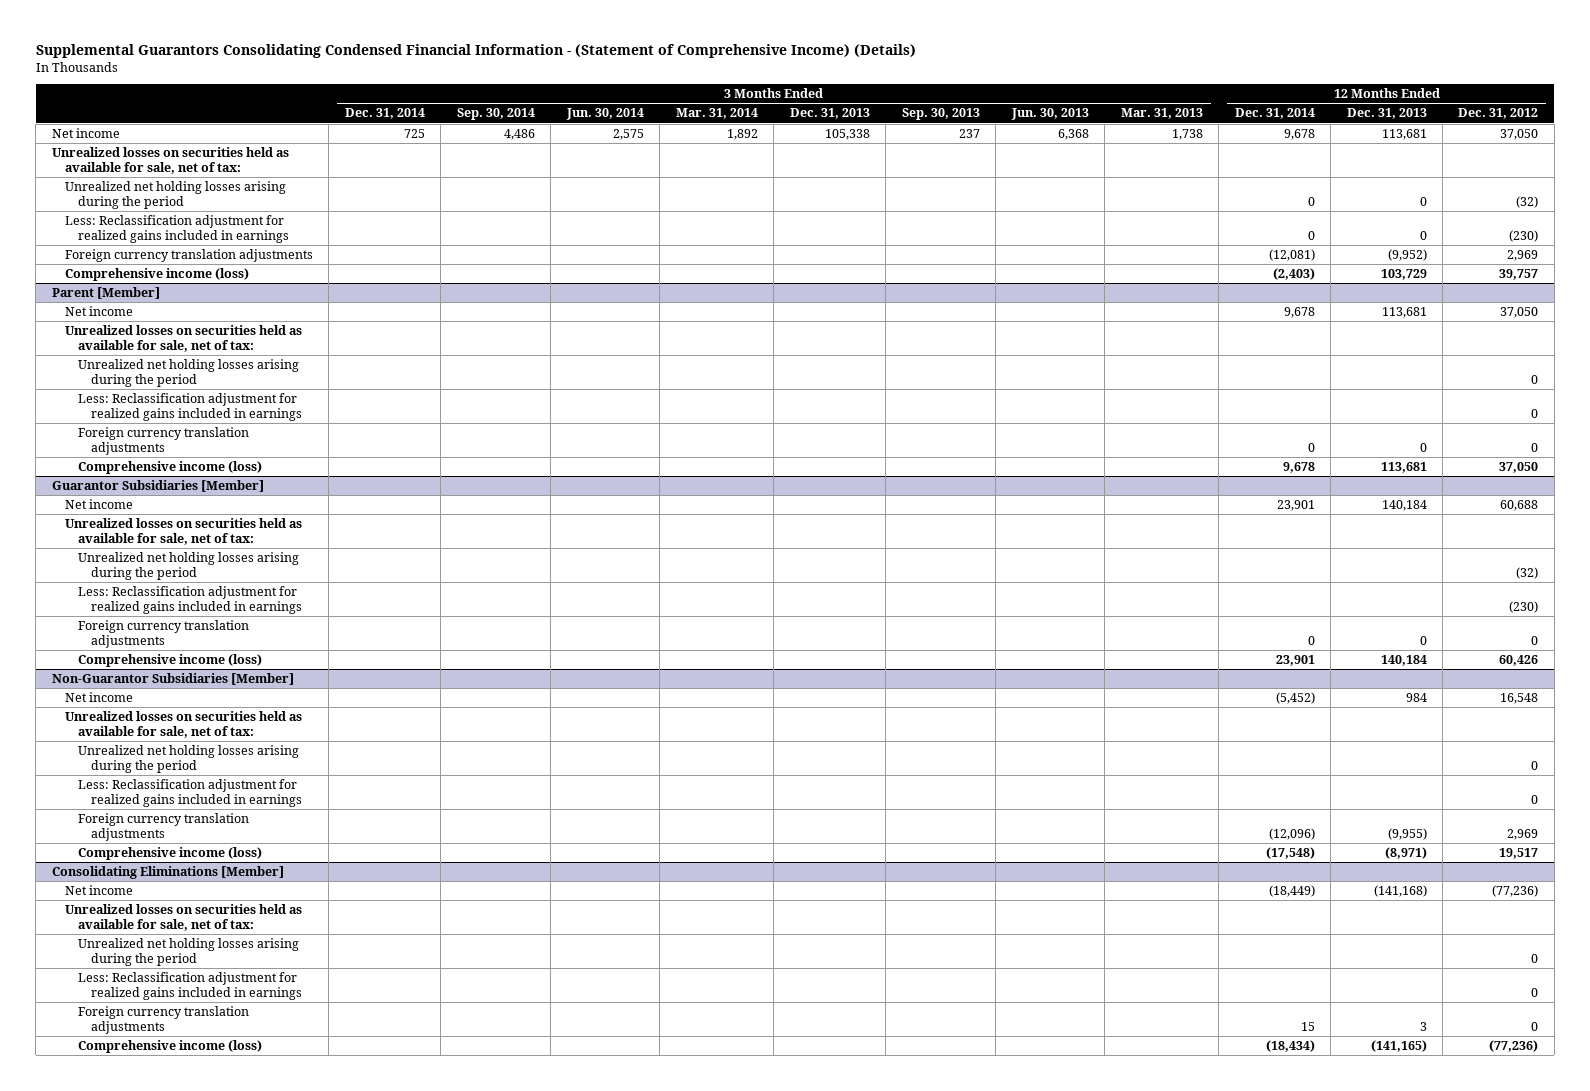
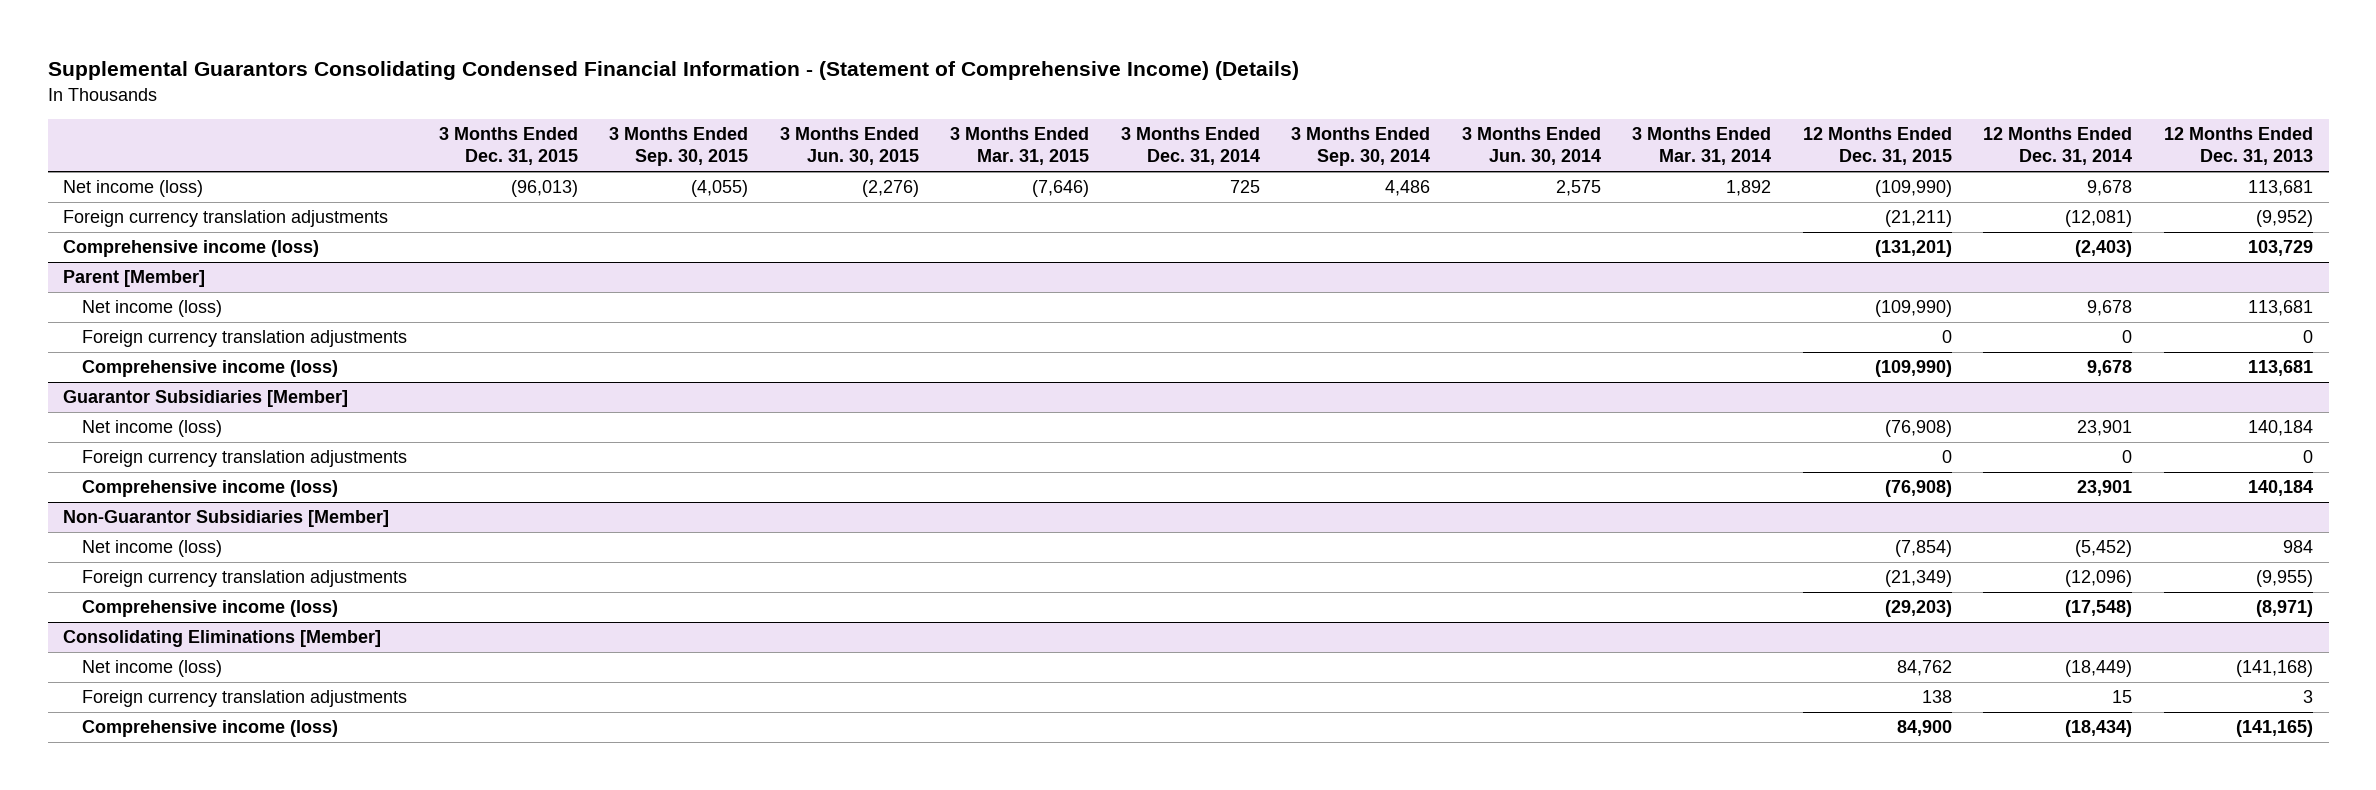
- | 3 Months Ended Dec. 31, 2014 | 3 Months Ended Sep. 30, 2014 | 3 Months Ended Jun. 30, 2014 | 3 Months Ended Mar. 31, 2014 | 3 Months Ended Dec. 31, 2013 | 3 Months Ended Sep. 30, 2013 | 3 Months Ended Jun. 30, 2013 | 3 Months Ended Mar. 31, 2013 | 12 Months Ended Dec. 31, 2014 | 12 Months Ended Dec. 31, 2013 | 12 Months Ended Dec. 31, 2012
+ | 3 Months Ended Dec. 31, 2015 | 3 Months Ended Sep. 30, 2015 | 3 Months Ended Jun. 30, 2015 | 3 Months Ended Mar. 31, 2015 | 3 Months Ended Dec. 31, 2014 | 3 Months Ended Sep. 30, 2014 | 3 Months Ended Jun. 30, 2014 | 3 Months Ended Mar. 31, 2014 | 12 Months Ended Dec. 31, 2015 | 12 Months Ended Dec. 31, 2014 | 12 Months Ended Dec. 31, 2013
- Net income | 725 | 4,486 | 2,575 | 1,892 | 105,338 | 237 | 6,368 | 1,738 | 9,678 | 113,681 | 37,050
- Unrealized losses on securities held as available for sale, net of tax:
- Unrealized net holding losses arising during the period | | | | | | | | | 0 | 0 | (32)
- Less: Reclassification adjustment for realized gains included in earnings | | | | | | | | | 0 | 0 | (230)
+ Net income (loss) | (96,013) | (4,055) | (2,276) | (7,646) | 725 | 4,486 | 2,575 | 1,892 | (109,990) | 9,678 | 113,681
@ Parent [Member]
- Net income | | | | | | | | | 9,678 | 113,681 | 37,050
- Unrealized losses on securities held as available for sale, net of tax:
- Unrealized net holding losses arising during the period | | | | | | | | | | | 0
- Less: Reclassification adjustment for realized gains included in earnings | | | | | | | | | | | 0
+ Net income (loss) | | | | | | | | | (109,990) | 9,678 | 113,681
@ Guarantor Subsidiaries [Member]
- Net income | | | | | | | | | 23,901 | 140,184 | 60,688
- Unrealized losses on securities held as available for sale, net of tax:
- Unrealized net holding losses arising during the period | | | | | | | | | | | (32)
- Less: Reclassification adjustment for realized gains included in earnings | | | | | | | | | | | (230)
+ Net income (loss) | | | | | | | | | (76,908) | 23,901 | 140,184
@ Non-Guarantor Subsidiaries [Member]
- Net income | | | | | | | | | (5,452) | 984 | 16,548
- Unrealized losses on securities held as available for sale, net of tax:
- Unrealized net holding losses arising during the period | | | | | | | | | | | 0
- Less: Reclassification adjustment for realized gains included in earnings | | | | | | | | | | | 0
+ Net income (loss) | | | | | | | | | (7,854) | (5,452) | 984
@ Consolidating Eliminations [Member]
- Net income | | | | | | | | | (18,449) | (141,168) | (77,236)
- Unrealized losses on securities held as available for sale, net of tax:
- Unrealized net holding losses arising during the period | | | | | | | | | | | 0
- Less: Reclassification adjustment for realized gains included in earnings | | | | | | | | | | | 0
+ Net income (loss) | | | | | | | | | 84,762 | (18,449) | (141,168)

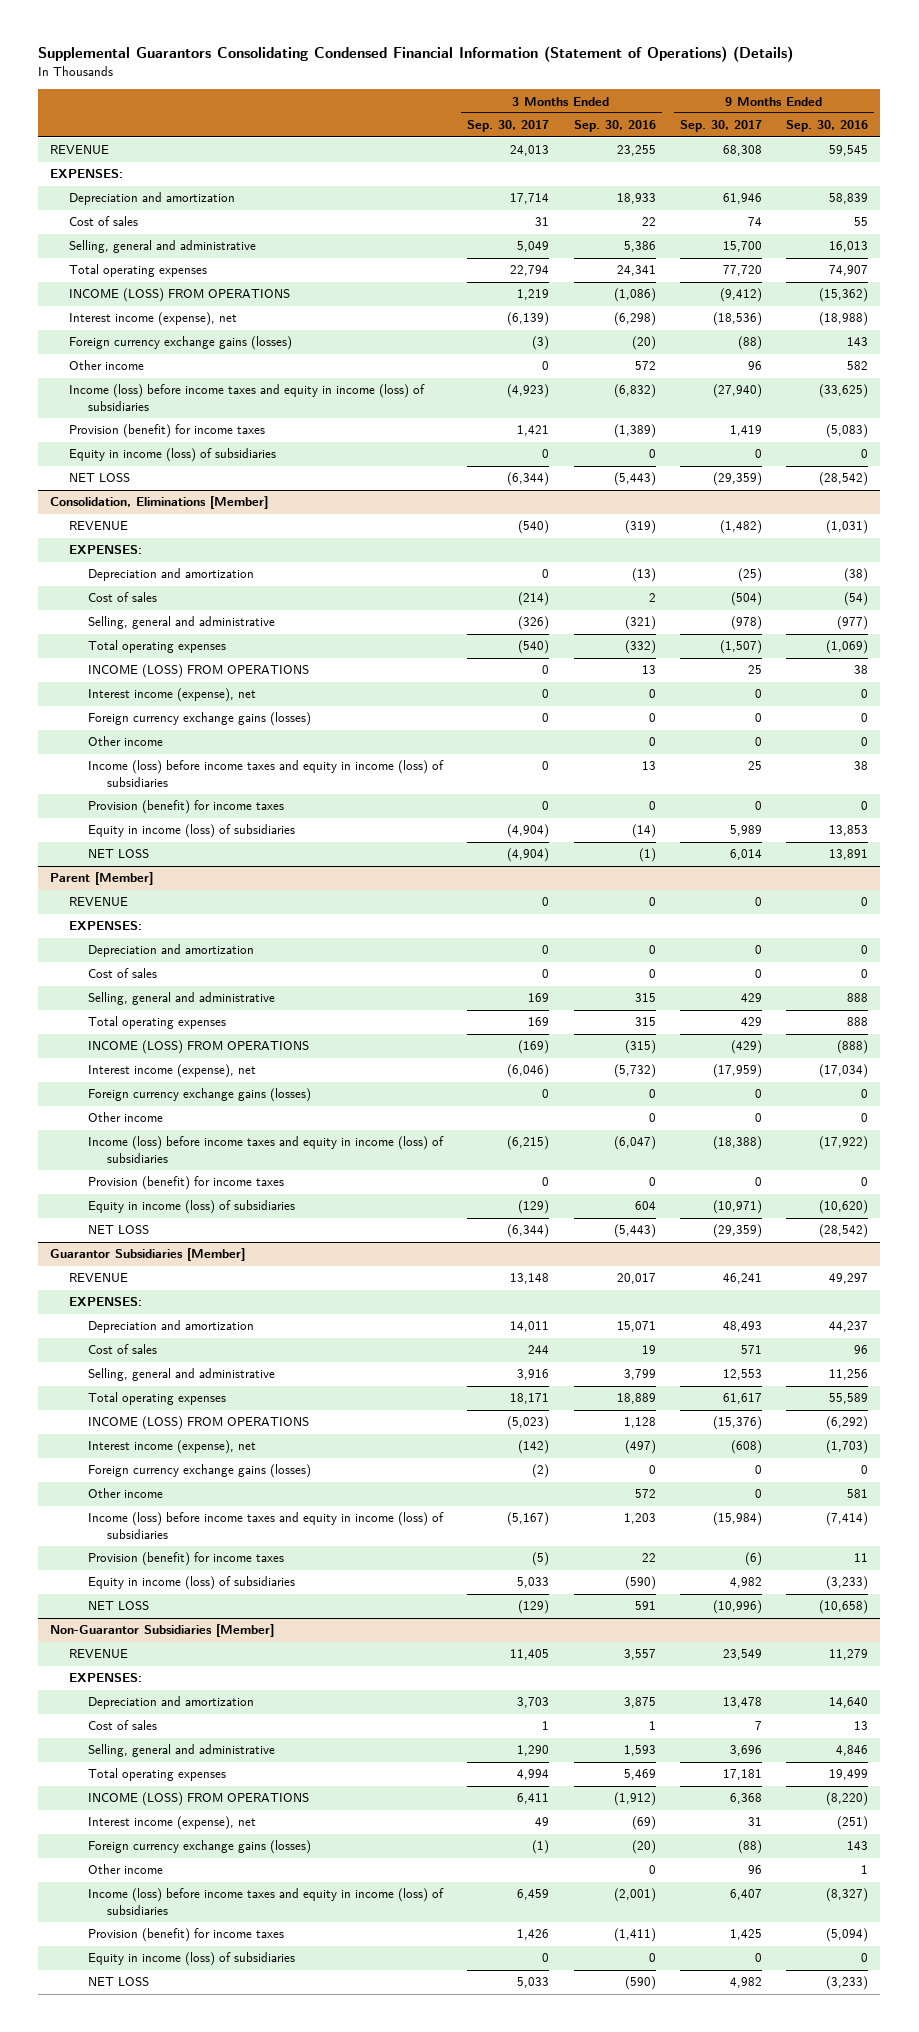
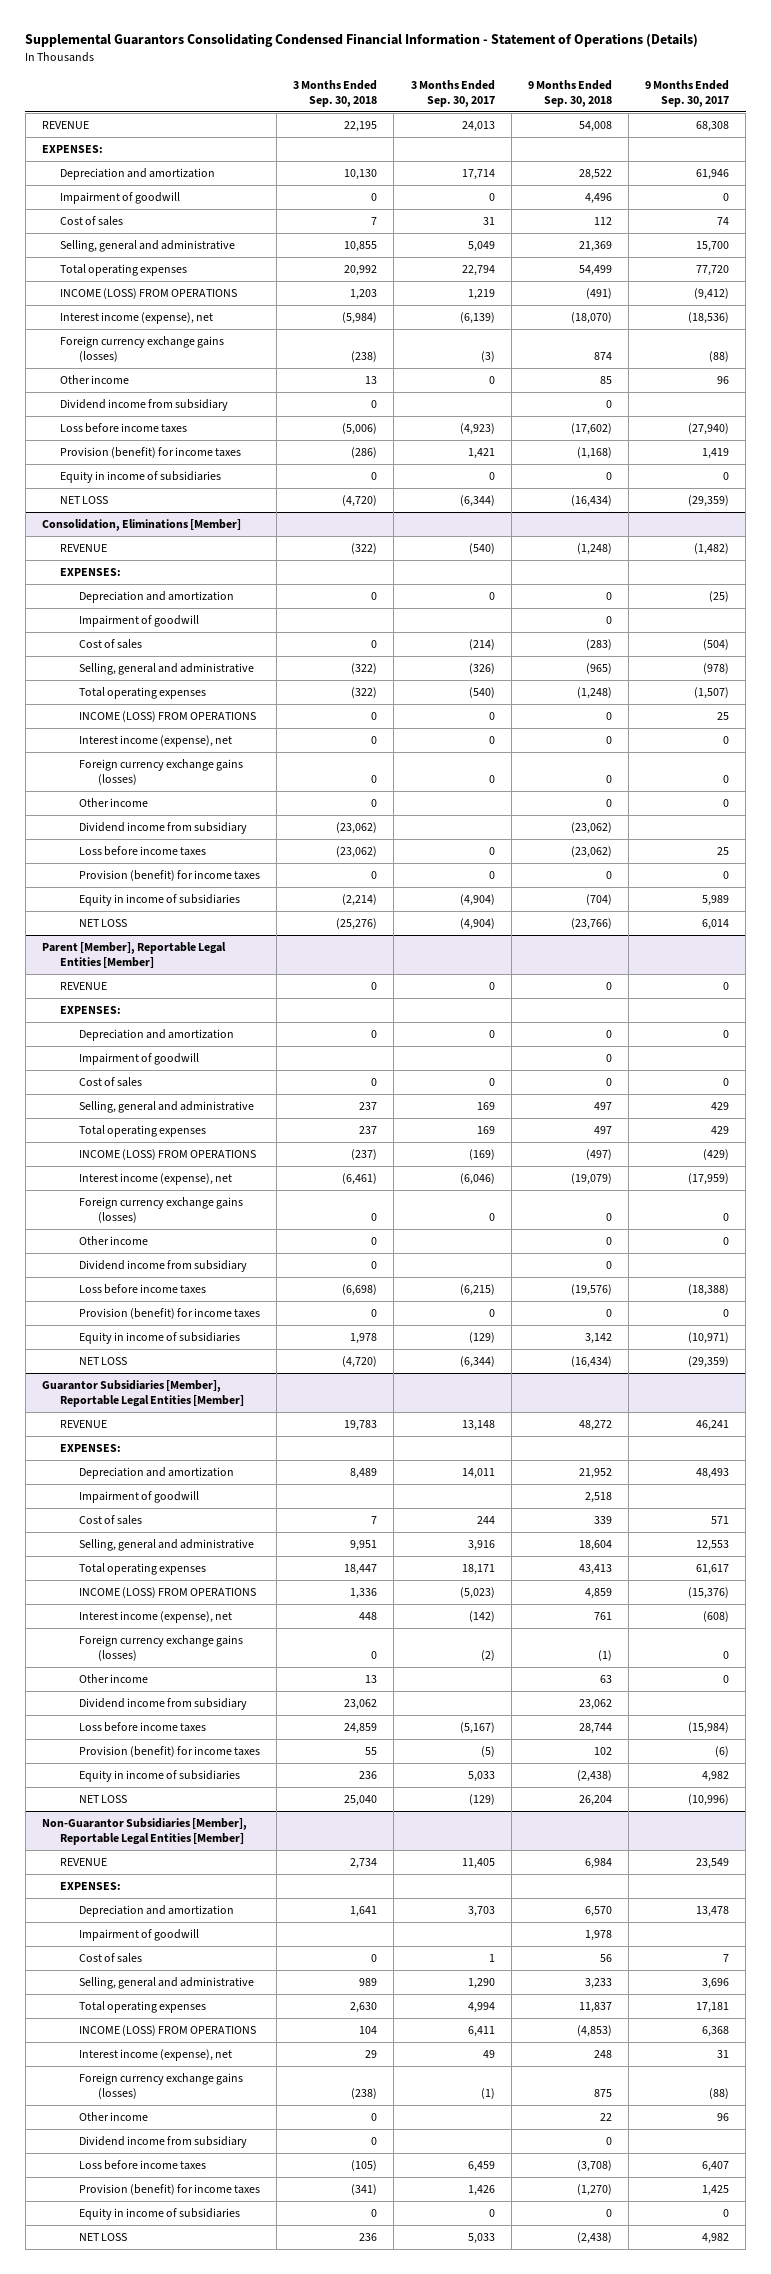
- Supplemental Guarantors Consolidating Condensed Financial Information (Statement of Operations) (Details)
+ Supplemental Guarantors Consolidating Condensed Financial Information - Statement of Operations (Details)
- | 3 Months Ended Sep. 30, 2017 | 3 Months Ended Sep. 30, 2016 | 9 Months Ended Sep. 30, 2017 | 9 Months Ended Sep. 30, 2016
+ | 3 Months Ended Sep. 30, 2018 | 3 Months Ended Sep. 30, 2017 | 9 Months Ended Sep. 30, 2018 | 9 Months Ended Sep. 30, 2017
+ Impairment of goodwill | 0 | 0 | 4,496 | 0
- Income (loss) before income taxes and equity in income (loss) of subsidiaries | (4,923) | (6,832) | (27,940) | (33,625)
+ Dividend income from subsidiary | 0 | | 0 |
+ Loss before income taxes | (5,006) | (4,923) | (17,602) | (27,940)
- Equity in income (loss) of subsidiaries | 0 | 0 | 0 | 0
+ Equity in income of subsidiaries | 0 | 0 | 0 | 0
@ Consolidation, Eliminations [Member]
+ Impairment of goodwill | | | 0 |
- Income (loss) before income taxes and equity in income (loss) of subsidiaries | 0 | 13 | 25 | 38
+ Dividend income from subsidiary | (23,062) | | (23,062) |
+ Loss before income taxes | (23,062) | 0 | (23,062) | 25
- Equity in income (loss) of subsidiaries | (4,904) | (14) | 5,989 | 13,853
+ Equity in income of subsidiaries | (2,214) | (4,904) | (704) | 5,989
- Parent [Member]
+ Parent [Member], Reportable Legal Entities [Member]
+ Impairment of goodwill | | | 0 |
- Income (loss) before income taxes and equity in income (loss) of subsidiaries | (6,215) | (6,047) | (18,388) | (17,922)
+ Dividend income from subsidiary | 0 | | 0 |
+ Loss before income taxes | (6,698) | (6,215) | (19,576) | (18,388)
- Equity in income (loss) of subsidiaries | (129) | 604 | (10,971) | (10,620)
+ Equity in income of subsidiaries | 1,978 | (129) | 3,142 | (10,971)
- Guarantor Subsidiaries [Member]
+ Guarantor Subsidiaries [Member], Reportable Legal Entities [Member]
+ Impairment of goodwill | | | 2,518 |
- Income (loss) before income taxes and equity in income (loss) of subsidiaries | (5,167) | 1,203 | (15,984) | (7,414)
+ Dividend income from subsidiary | 23,062 | | 23,062 |
+ Loss before income taxes | 24,859 | (5,167) | 28,744 | (15,984)
- Equity in income (loss) of subsidiaries | 5,033 | (590) | 4,982 | (3,233)
+ Equity in income of subsidiaries | 236 | 5,033 | (2,438) | 4,982
- Non-Guarantor Subsidiaries [Member]
+ Non-Guarantor Subsidiaries [Member], Reportable Legal Entities [Member]
+ Impairment of goodwill | | | 1,978 |
- Income (loss) before income taxes and equity in income (loss) of subsidiaries | 6,459 | (2,001) | 6,407 | (8,327)
+ Dividend income from subsidiary | 0 | | 0 |
+ Loss before income taxes | (105) | 6,459 | (3,708) | 6,407
- Equity in income (loss) of subsidiaries | 0 | 0 | 0 | 0
+ Equity in income of subsidiaries | 0 | 0 | 0 | 0

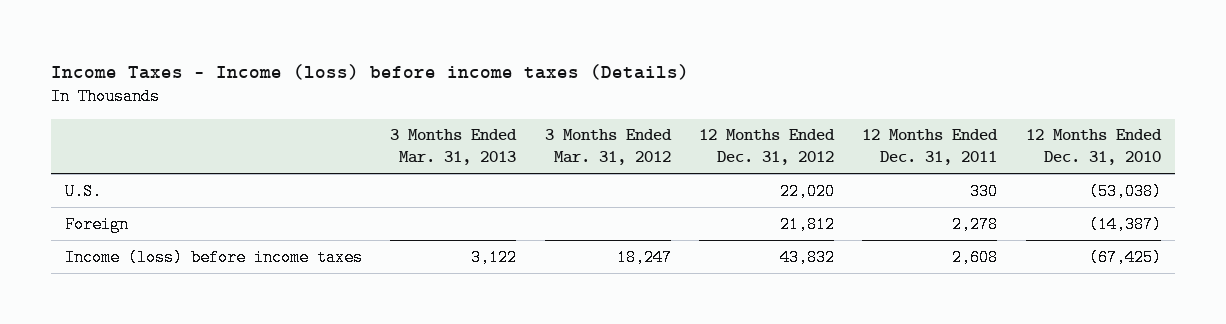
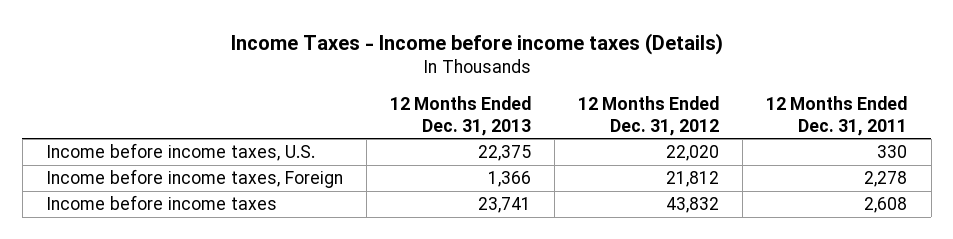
- Income Taxes - Income (loss) before income taxes (Details)
+ Income Taxes - Income before income taxes (Details)
- | 3 Months Ended Mar. 31, 2013 | 3 Months Ended Mar. 31, 2012 | 12 Months Ended Dec. 31, 2012 | 12 Months Ended Dec. 31, 2011 | 12 Months Ended Dec. 31, 2010
+ | 12 Months Ended Dec. 31, 2013 | 12 Months Ended Dec. 31, 2012 | 12 Months Ended Dec. 31, 2011
- U.S. | | | 22,020 | 330 | (53,038)
- Foreign | | | 21,812 | 2,278 | (14,387)
- Income (loss) before income taxes | 3,122 | 18,247 | 43,832 | 2,608 | (67,425)
+ Income before income taxes, U.S. | 22,375 | 22,020 | 330
+ Income before income taxes, Foreign | 1,366 | 21,812 | 2,278
+ Income before income taxes | 23,741 | 43,832 | 2,608

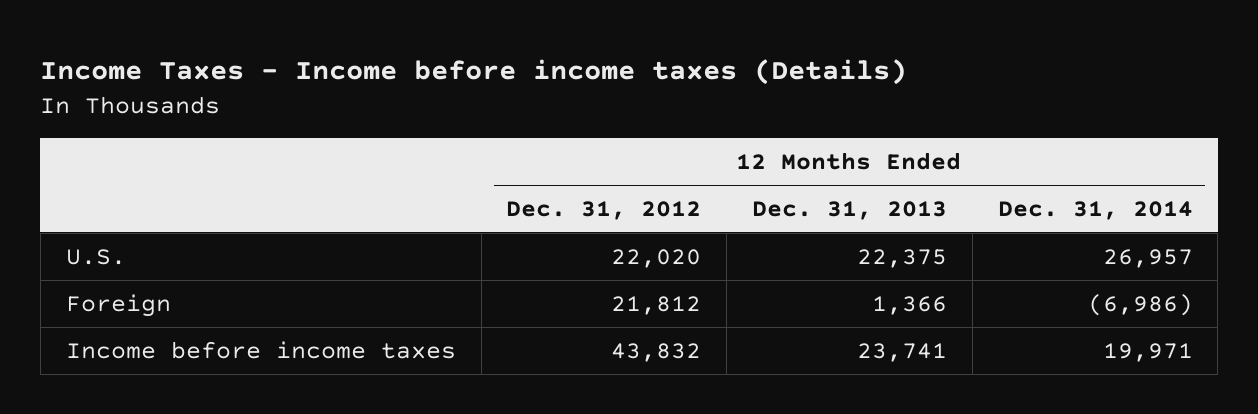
- | 12 Months Ended Dec. 31, 2013 | 12 Months Ended Dec. 31, 2012 | 12 Months Ended Dec. 31, 2011
+ | 12 Months Ended Dec. 31, 2012 | 12 Months Ended Dec. 31, 2013 | 12 Months Ended Dec. 31, 2014
- Income before income taxes, U.S. | 22,375 | 22,020 | 330
- Income before income taxes, Foreign | 1,366 | 21,812 | 2,278
+ U.S. | 22,020 | 22,375 | 26,957
+ Foreign | 21,812 | 1,366 | (6,986)

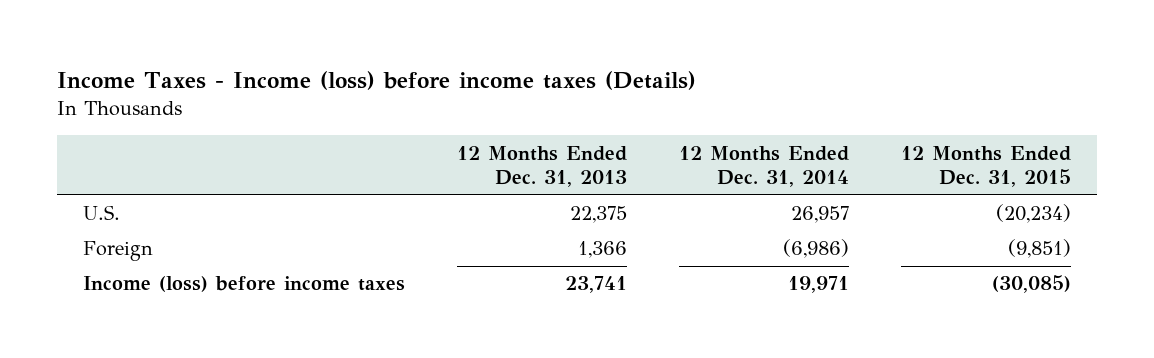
- Income Taxes - Income before income taxes (Details)
+ Income Taxes - Income (loss) before income taxes (Details)
- | 12 Months Ended Dec. 31, 2012 | 12 Months Ended Dec. 31, 2013 | 12 Months Ended Dec. 31, 2014
+ | 12 Months Ended Dec. 31, 2013 | 12 Months Ended Dec. 31, 2014 | 12 Months Ended Dec. 31, 2015
- Income before income taxes | 43,832 | 23,741 | 19,971
+ Income (loss) before income taxes | 23,741 | 19,971 | (30,085)

